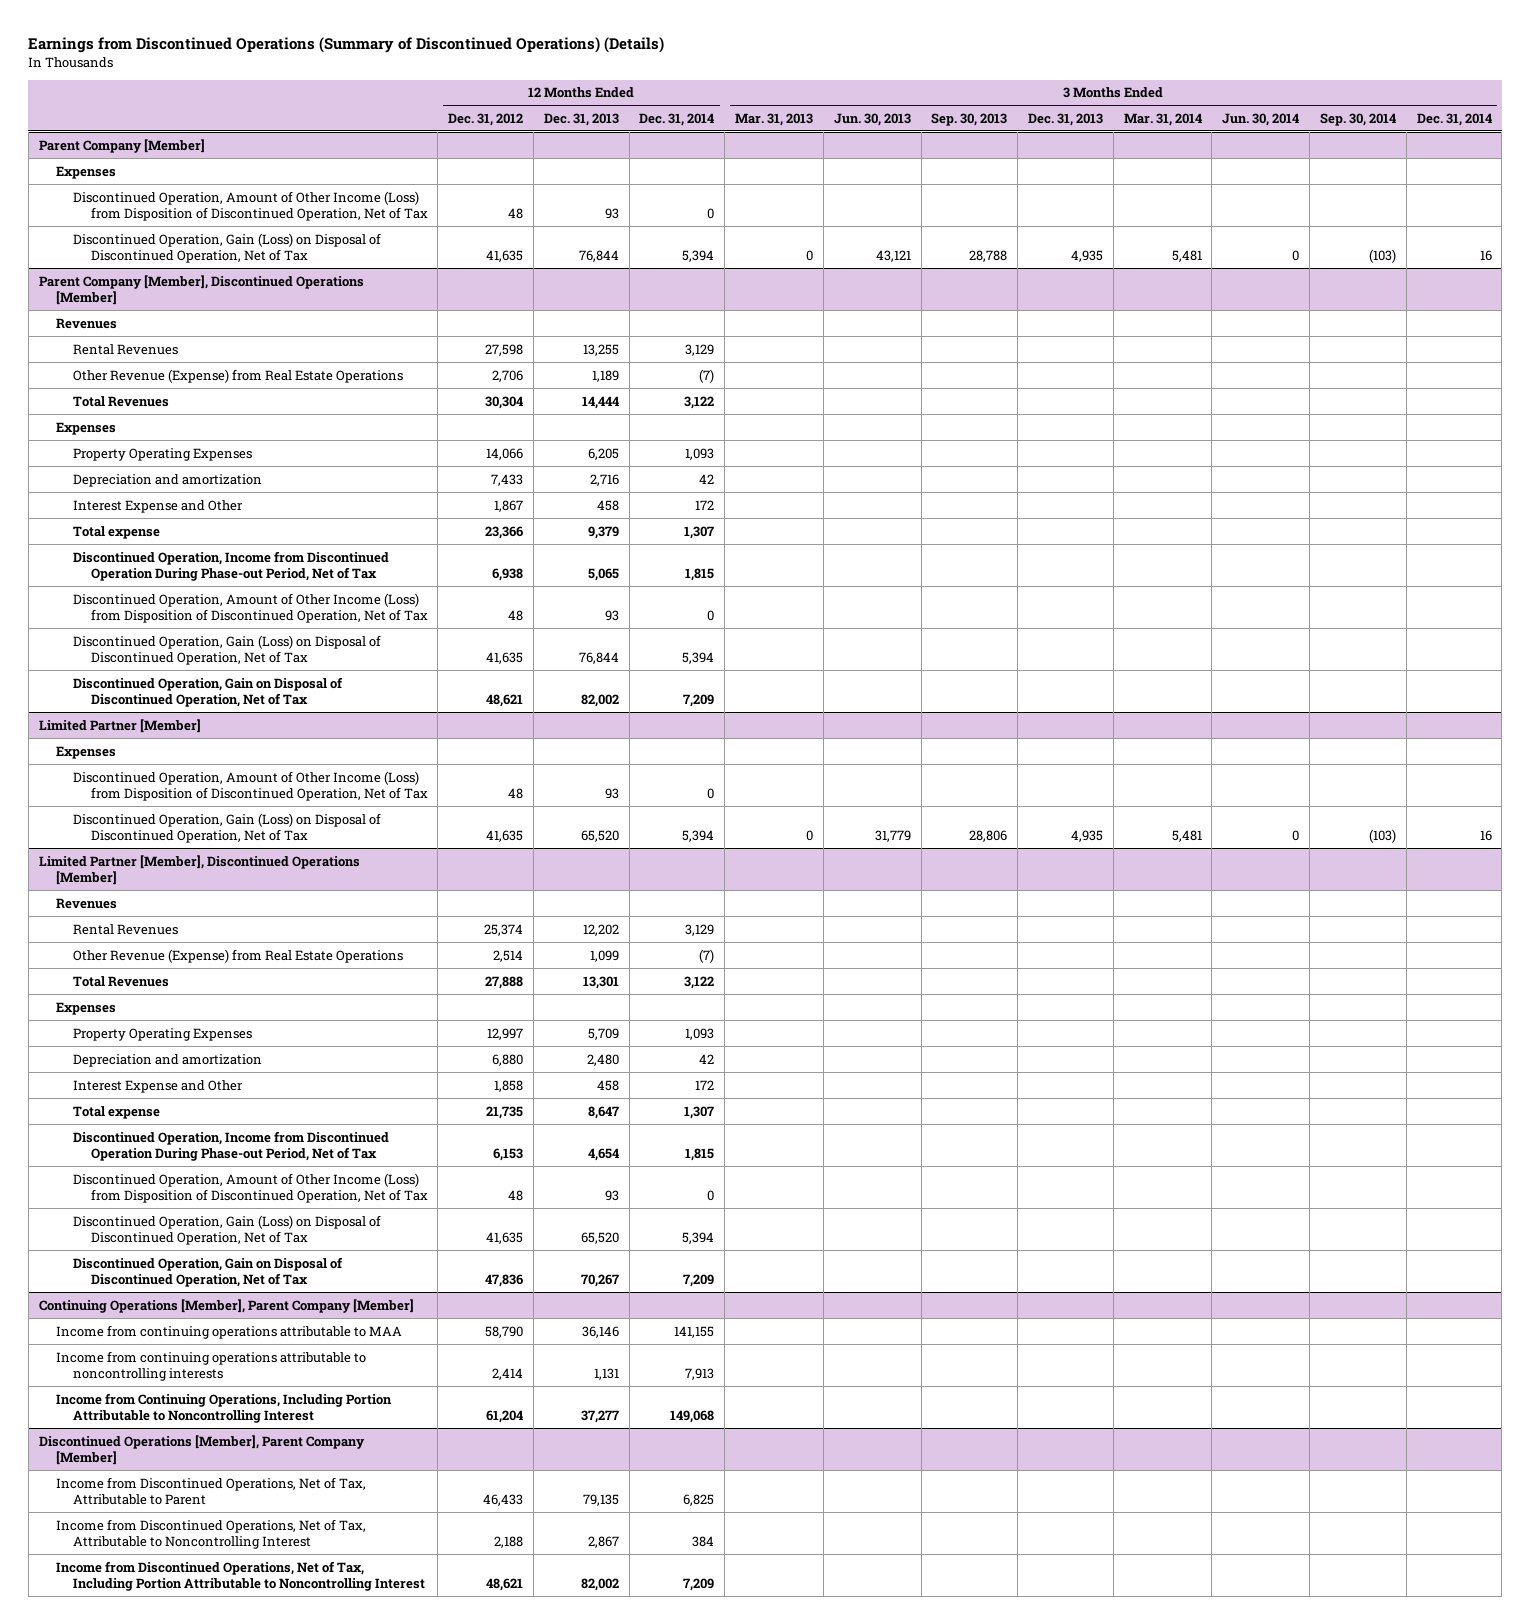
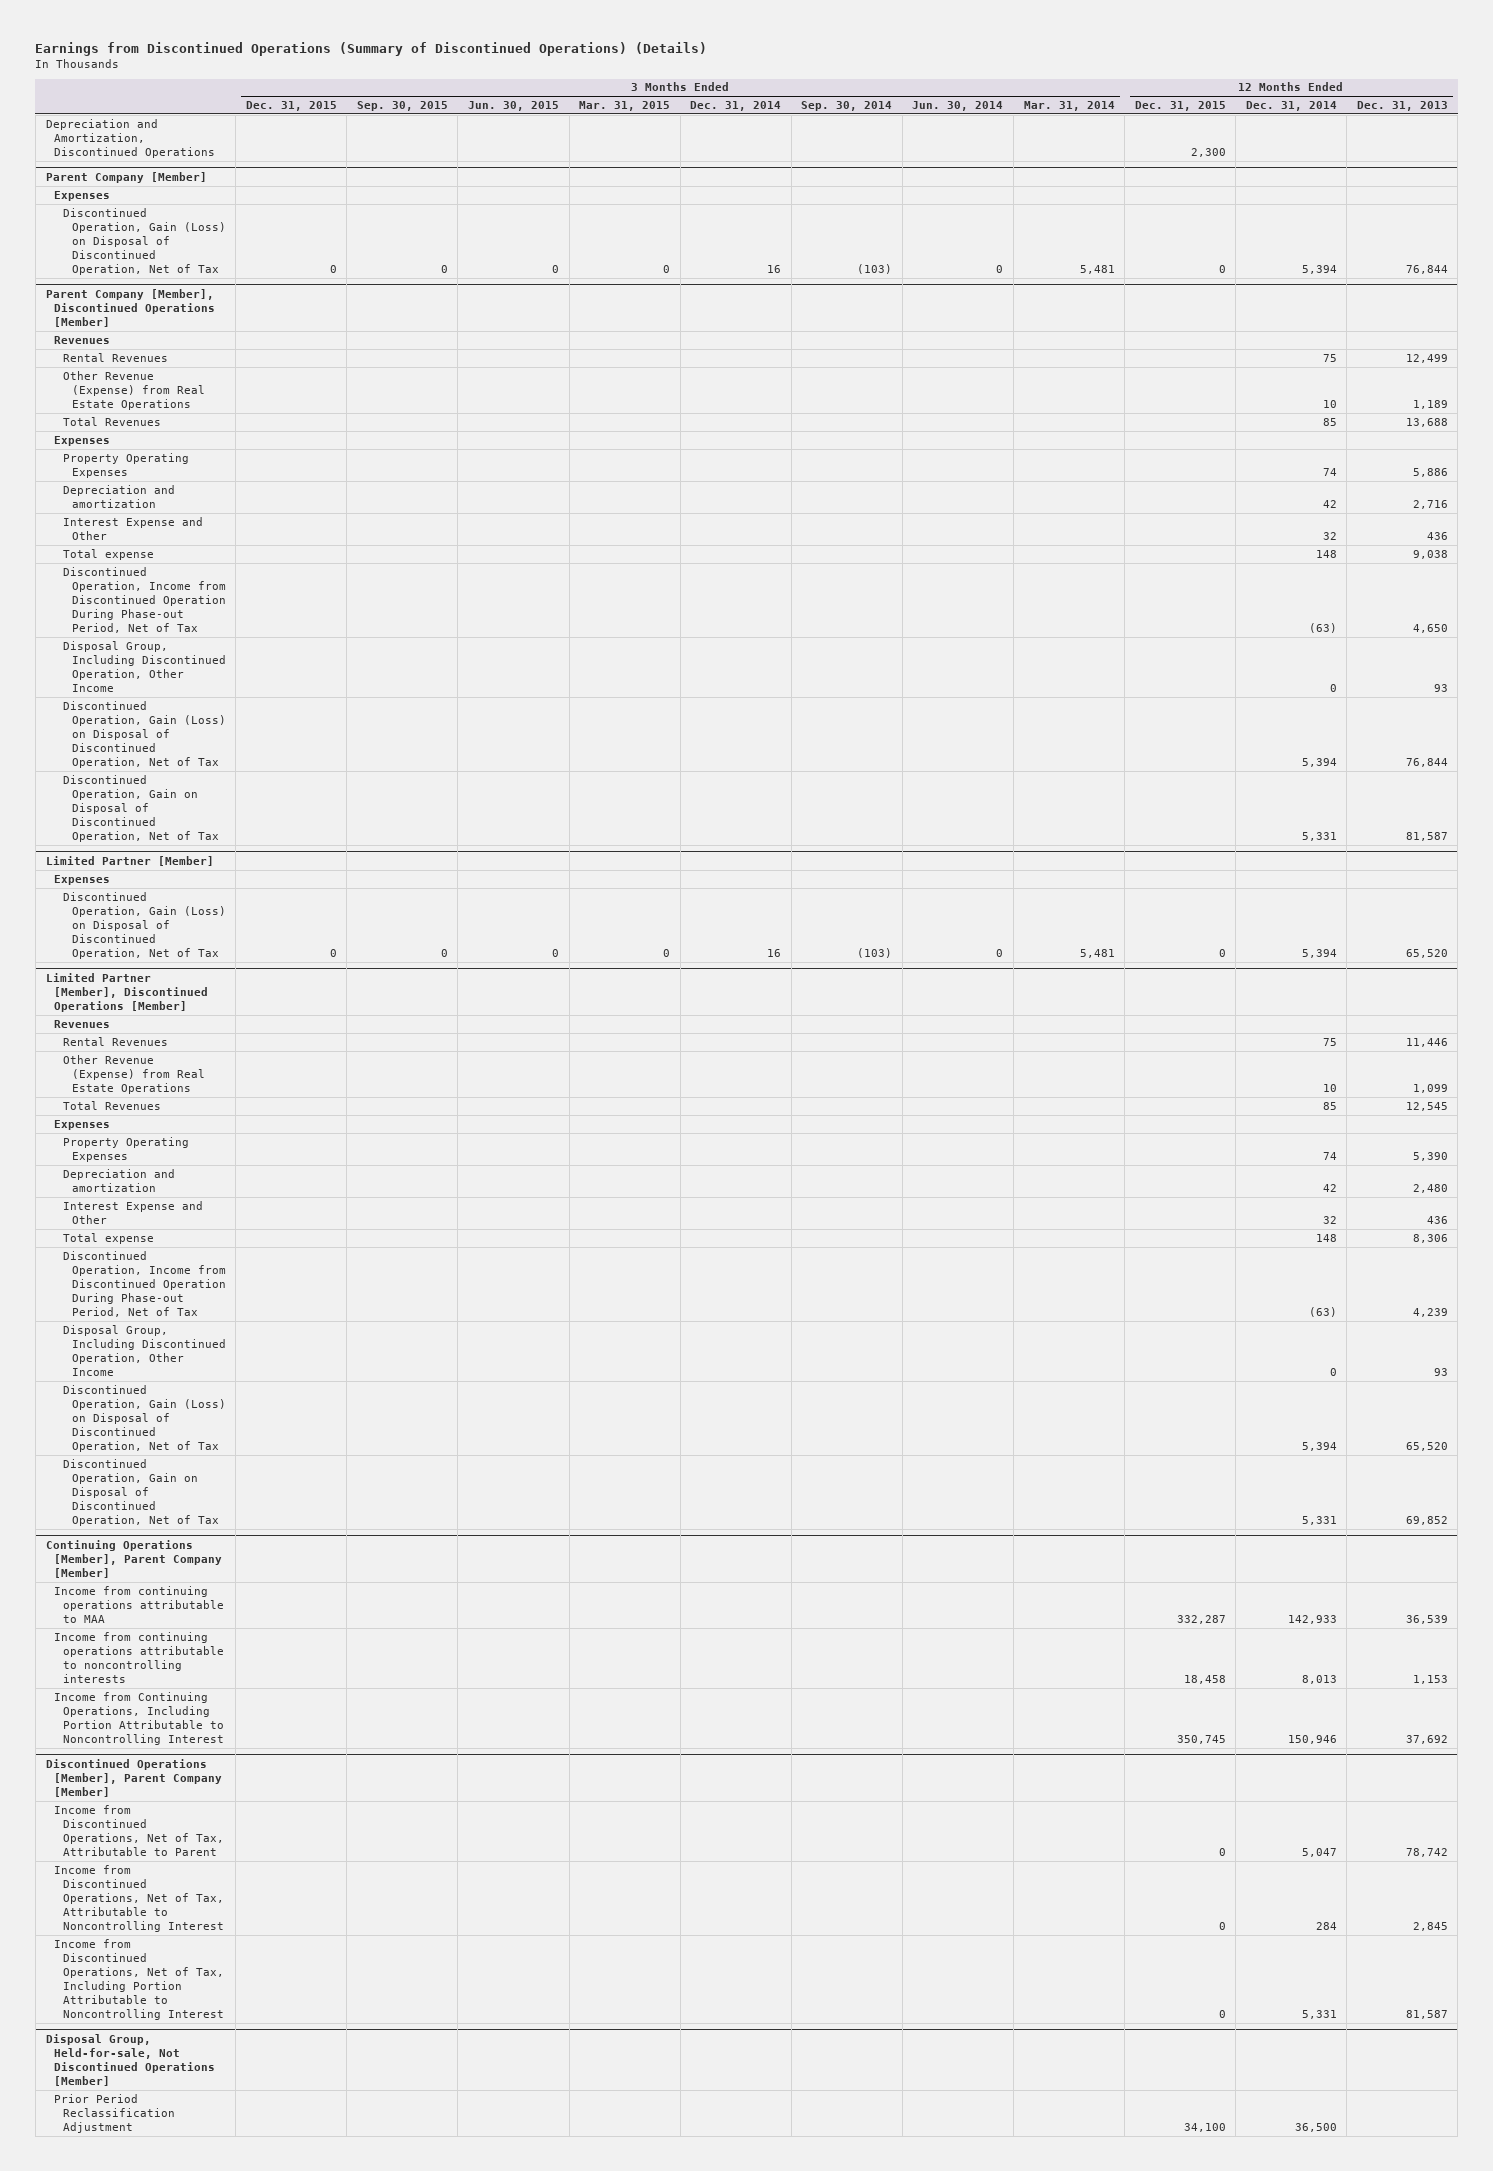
- | 12 Months Ended Dec. 31, 2012 | 12 Months Ended Dec. 31, 2013 | 12 Months Ended Dec. 31, 2014 | 3 Months Ended Mar. 31, 2013 | 3 Months Ended Jun. 30, 2013 | 3 Months Ended Sep. 30, 2013 | 3 Months Ended Dec. 31, 2013 | 3 Months Ended Mar. 31, 2014 | 3 Months Ended Jun. 30, 2014 | 3 Months Ended Sep. 30, 2014 | 3 Months Ended Dec. 31, 2014
+ | 3 Months Ended Dec. 31, 2015 | 3 Months Ended Sep. 30, 2015 | 3 Months Ended Jun. 30, 2015 | 3 Months Ended Mar. 31, 2015 | 3 Months Ended Dec. 31, 2014 | 3 Months Ended Sep. 30, 2014 | 3 Months Ended Jun. 30, 2014 | 3 Months Ended Mar. 31, 2014 | 12 Months Ended Dec. 31, 2015 | 12 Months Ended Dec. 31, 2014 | 12 Months Ended Dec. 31, 2013
+ Depreciation and Amortization, Discontinued Operations | | | | | | | | | 2,300 | |
@ Parent Company [Member]
- Discontinued Operation, Amount of Other Income (Loss) from Disposition of Discontinued Operation, Net of Tax | 48 | 93 | 0 | | | | | | | |
@ Parent Company [Member], Discontinued Operations [Member]
- Rental Revenues | 27,598 | 13,255 | 3,129 | | | | | | | |
- Other Revenue (Expense) from Real Estate Operations | 2,706 | 1,189 | (7) | | | | | | | |
- Total Revenues | 30,304 | 14,444 | 3,122 | | | | | | | |
+ Rental Revenues | | | | | | | | | | 75 | 12,499
+ Other Revenue (Expense) from Real Estate Operations | | | | | | | | | | 10 | 1,189
+ Total Revenues | | | | | | | | | | 85 | 13,688
- Property Operating Expenses | 14,066 | 6,205 | 1,093 | | | | | | | |
+ Property Operating Expenses | | | | | | | | | | 74 | 5,886
- Interest Expense and Other | 1,867 | 458 | 172 | | | | | | | |
- Total expense | 23,366 | 9,379 | 1,307 | | | | | | | |
- Discontinued Operation, Income from Discontinued Operation During Phase-out Period, Net of Tax | 6,938 | 5,065 | 1,815 | | | | | | | |
- Discontinued Operation, Amount of Other Income (Loss) from Disposition of Discontinued Operation, Net of Tax | 48 | 93 | 0 | | | | | | | |
+ Interest Expense and Other | | | | | | | | | | 32 | 436
+ Total expense | | | | | | | | | | 148 | 9,038
+ Discontinued Operation, Income from Discontinued Operation During Phase-out Period, Net of Tax | | | | | | | | | | (63) | 4,650
+ Disposal Group, Including Discontinued Operation, Other Income | | | | | | | | | | 0 | 93
- Discontinued Operation, Gain on Disposal of Discontinued Operation, Net of Tax | 48,621 | 82,002 | 7,209 | | | | | | | |
+ Discontinued Operation, Gain on Disposal of Discontinued Operation, Net of Tax | | | | | | | | | | 5,331 | 81,587
@ Limited Partner [Member]
- Discontinued Operation, Amount of Other Income (Loss) from Disposition of Discontinued Operation, Net of Tax | 48 | 93 | 0 | | | | | | | |
@ Limited Partner [Member], Discontinued Operations [Member]
- Rental Revenues | 25,374 | 12,202 | 3,129 | | | | | | | |
- Other Revenue (Expense) from Real Estate Operations | 2,514 | 1,099 | (7) | | | | | | | |
- Total Revenues | 27,888 | 13,301 | 3,122 | | | | | | | |
+ Rental Revenues | | | | | | | | | | 75 | 11,446
+ Other Revenue (Expense) from Real Estate Operations | | | | | | | | | | 10 | 1,099
+ Total Revenues | | | | | | | | | | 85 | 12,545
- Property Operating Expenses | 12,997 | 5,709 | 1,093 | | | | | | | |
+ Property Operating Expenses | | | | | | | | | | 74 | 5,390
- Interest Expense and Other | 1,858 | 458 | 172 | | | | | | | |
- Total expense | 21,735 | 8,647 | 1,307 | | | | | | | |
- Discontinued Operation, Income from Discontinued Operation During Phase-out Period, Net of Tax | 6,153 | 4,654 | 1,815 | | | | | | | |
- Discontinued Operation, Amount of Other Income (Loss) from Disposition of Discontinued Operation, Net of Tax | 48 | 93 | 0 | | | | | | | |
+ Interest Expense and Other | | | | | | | | | | 32 | 436
+ Total expense | | | | | | | | | | 148 | 8,306
+ Discontinued Operation, Income from Discontinued Operation During Phase-out Period, Net of Tax | | | | | | | | | | (63) | 4,239
+ Disposal Group, Including Discontinued Operation, Other Income | | | | | | | | | | 0 | 93
- Discontinued Operation, Gain on Disposal of Discontinued Operation, Net of Tax | 47,836 | 70,267 | 7,209 | | | | | | | |
+ Discontinued Operation, Gain on Disposal of Discontinued Operation, Net of Tax | | | | | | | | | | 5,331 | 69,852
@ Continuing Operations [Member], Parent Company [Member]
- Income from continuing operations attributable to MAA | 58,790 | 36,146 | 141,155 | | | | | | | |
- Income from continuing operations attributable to noncontrolling interests | 2,414 | 1,131 | 7,913 | | | | | | | |
- Income from Continuing Operations, Including Portion Attributable to Noncontrolling Interest | 61,204 | 37,277 | 149,068 | | | | | | | |
+ Income from continuing operations attributable to MAA | | | | | | | | | 332,287 | 142,933 | 36,539
+ Income from continuing operations attributable to noncontrolling interests | | | | | | | | | 18,458 | 8,013 | 1,153
+ Income from Continuing Operations, Including Portion Attributable to Noncontrolling Interest | | | | | | | | | 350,745 | 150,946 | 37,692
@ Discontinued Operations [Member], Parent Company [Member]
- Income from Discontinued Operations, Net of Tax, Attributable to Parent | 46,433 | 79,135 | 6,825 | | | | | | | |
- Income from Discontinued Operations, Net of Tax, Attributable to Noncontrolling Interest | 2,188 | 2,867 | 384 | | | | | | | |
- Income from Discontinued Operations, Net of Tax, Including Portion Attributable to Noncontrolling Interest | 48,621 | 82,002 | 7,209 | | | | | | | |
+ Income from Discontinued Operations, Net of Tax, Attributable to Parent | | | | | | | | | 0 | 5,047 | 78,742
+ Income from Discontinued Operations, Net of Tax, Attributable to Noncontrolling Interest | | | | | | | | | 0 | 284 | 2,845
+ Income from Discontinued Operations, Net of Tax, Including Portion Attributable to Noncontrolling Interest | | | | | | | | | 0 | 5,331 | 81,587
+ Disposal Group, Held-for-sale, Not Discontinued Operations [Member]
+ Prior Period Reclassification Adjustment | | | | | | | | | 34,100 | 36,500 |

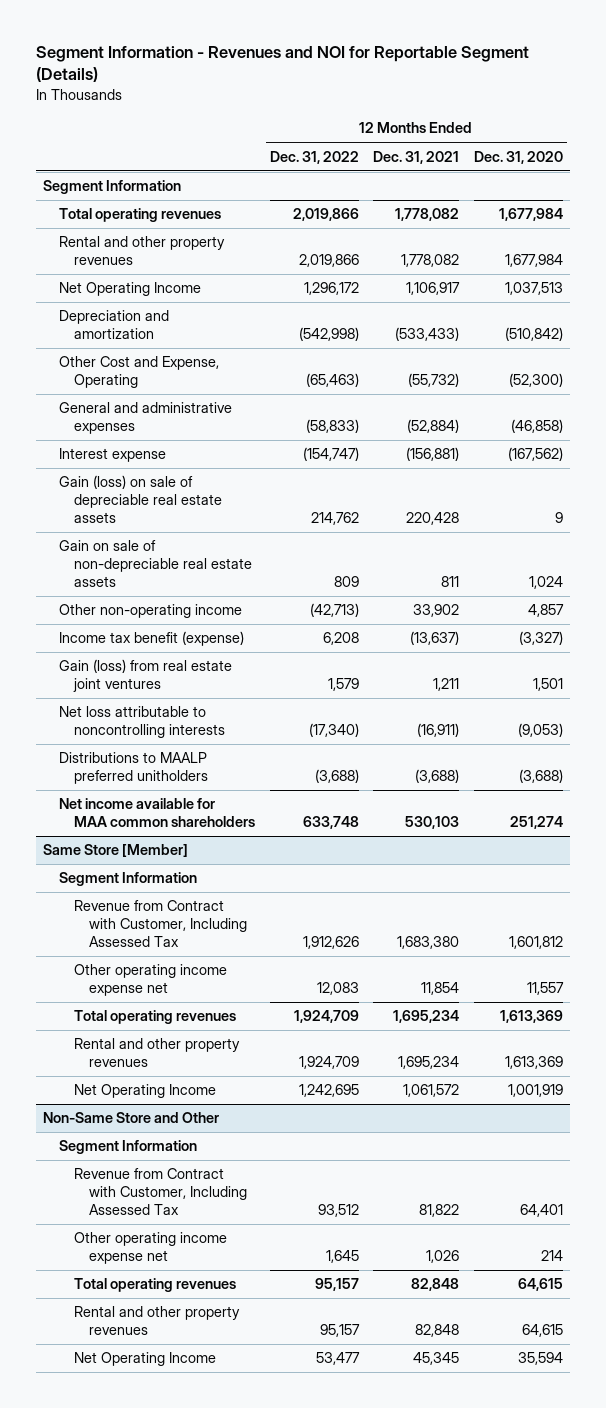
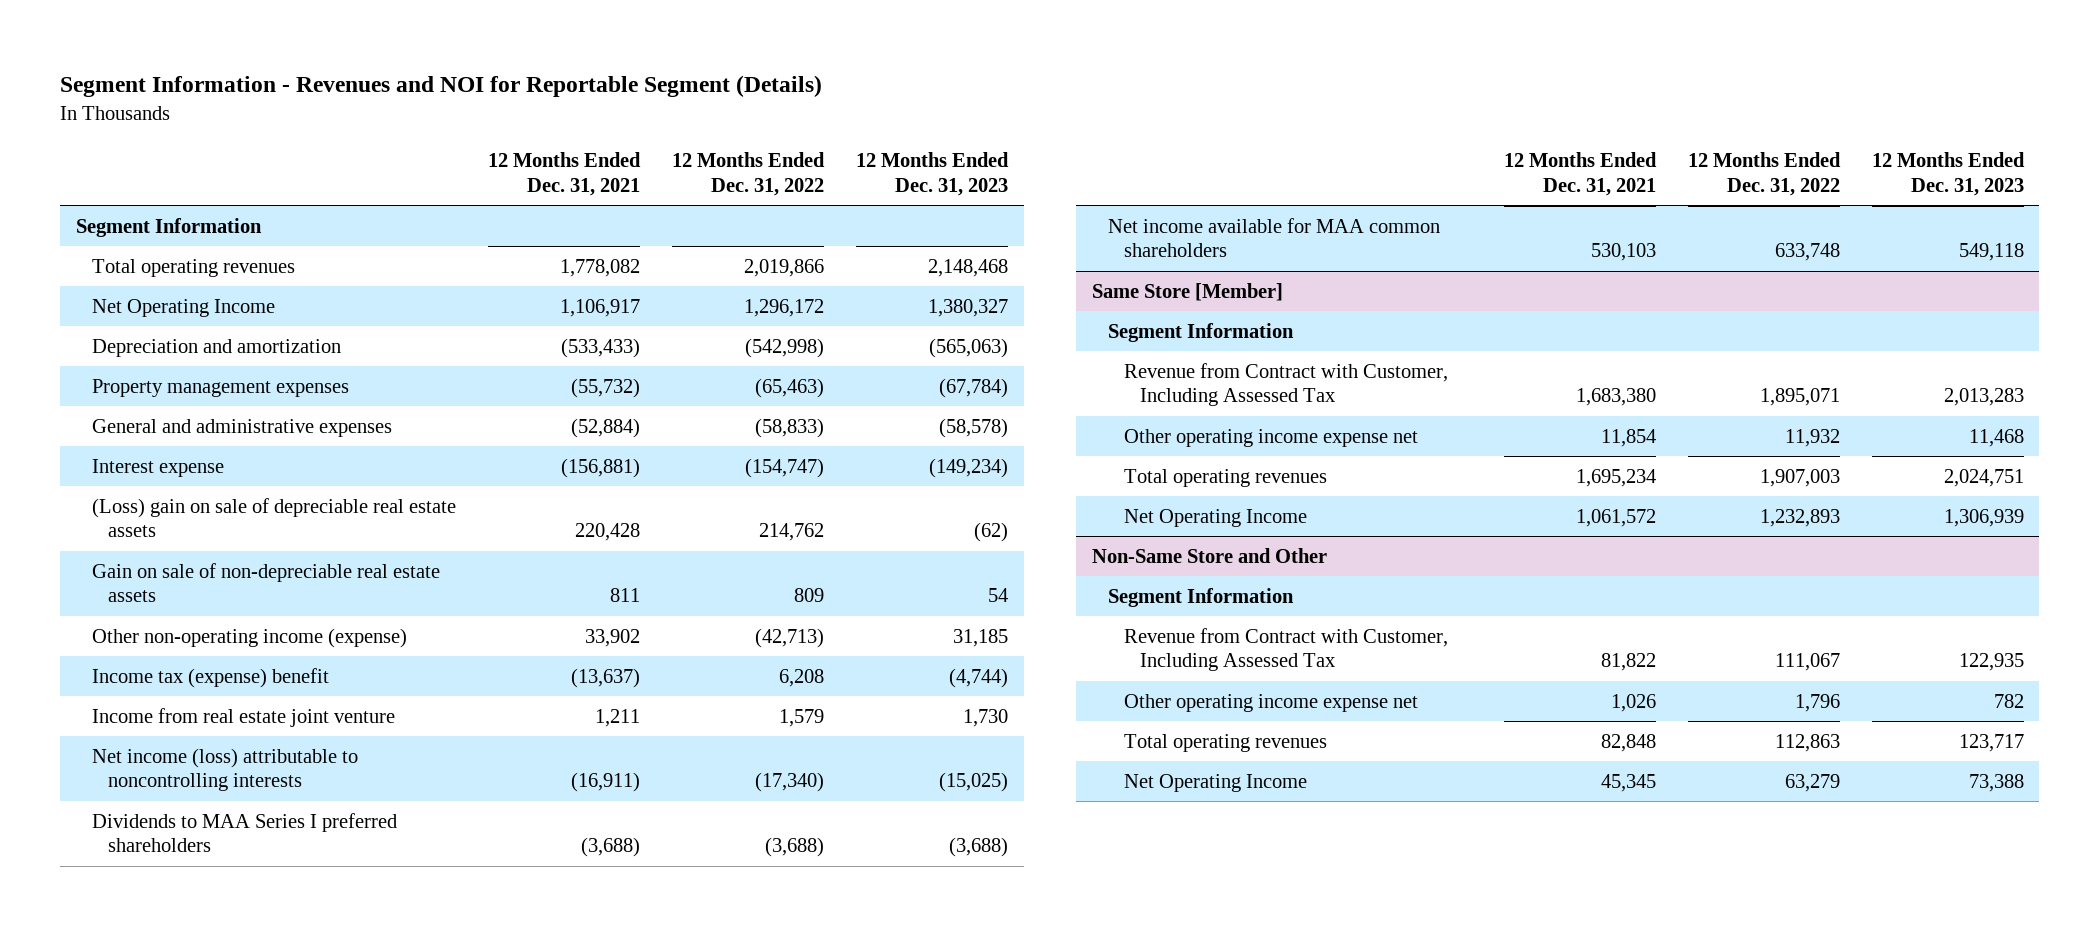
- | 12 Months Ended Dec. 31, 2022 | 12 Months Ended Dec. 31, 2021 | 12 Months Ended Dec. 31, 2020
+ | 12 Months Ended Dec. 31, 2021 | 12 Months Ended Dec. 31, 2022 | 12 Months Ended Dec. 31, 2023
- Rental and other property revenues | 2,019,866 | 1,778,082 | 1,677,984
- Other Cost and Expense, Operating | (65,463) | (55,732) | (52,300)
+ Property management expenses | (55,732) | (65,463) | (67,784)
- Gain (loss) on sale of depreciable real estate assets | 214,762 | 220,428 | 9
+ (Loss) gain on sale of depreciable real estate assets | 220,428 | 214,762 | (62)
- Other non-operating income | (42,713) | 33,902 | 4,857
- Income tax benefit (expense) | 6,208 | (13,637) | (3,327)
- Gain (loss) from real estate joint ventures | 1,579 | 1,211 | 1,501
- Net loss attributable to noncontrolling interests | (17,340) | (16,911) | (9,053)
- Distributions to MAALP preferred unitholders | (3,688) | (3,688) | (3,688)
+ Other non-operating income (expense) | 33,902 | (42,713) | 31,185
+ Income tax (expense) benefit | (13,637) | 6,208 | (4,744)
+ Income from real estate joint venture | 1,211 | 1,579 | 1,730
+ Net income (loss) attributable to noncontrolling interests | (16,911) | (17,340) | (15,025)
+ Dividends to MAA Series I preferred shareholders | (3,688) | (3,688) | (3,688)
@ Same Store [Member]
- Revenue from Contract with Customer, Including Assessed Tax | 1,912,626 | 1,683,380 | 1,601,812
- Other operating income expense net | 12,083 | 11,854 | 11,557
- Total operating revenues | 1,924,709 | 1,695,234 | 1,613,369
- Rental and other property revenues | 1,924,709 | 1,695,234 | 1,613,369
- Net Operating Income | 1,242,695 | 1,061,572 | 1,001,919
+ Revenue from Contract with Customer, Including Assessed Tax | 1,683,380 | 1,895,071 | 2,013,283
+ Other operating income expense net | 11,854 | 11,932 | 11,468
+ Total operating revenues | 1,695,234 | 1,907,003 | 2,024,751
+ Net Operating Income | 1,061,572 | 1,232,893 | 1,306,939
@ Non-Same Store and Other
- Revenue from Contract with Customer, Including Assessed Tax | 93,512 | 81,822 | 64,401
- Other operating income expense net | 1,645 | 1,026 | 214
- Total operating revenues | 95,157 | 82,848 | 64,615
- Rental and other property revenues | 95,157 | 82,848 | 64,615
- Net Operating Income | 53,477 | 45,345 | 35,594
+ Revenue from Contract with Customer, Including Assessed Tax | 81,822 | 111,067 | 122,935
+ Other operating income expense net | 1,026 | 1,796 | 782
+ Total operating revenues | 82,848 | 112,863 | 123,717
+ Net Operating Income | 45,345 | 63,279 | 73,388

